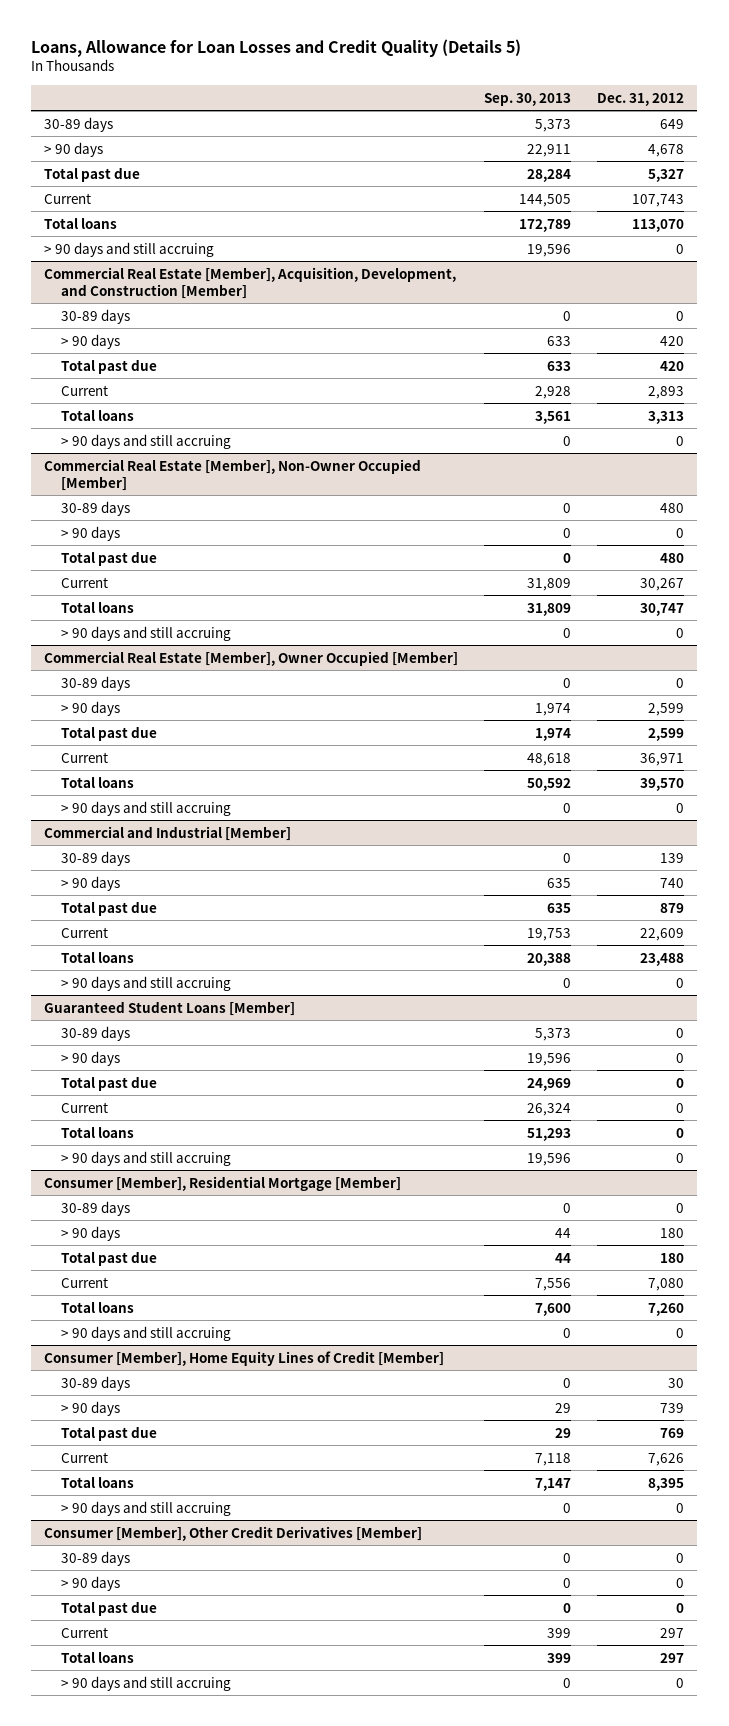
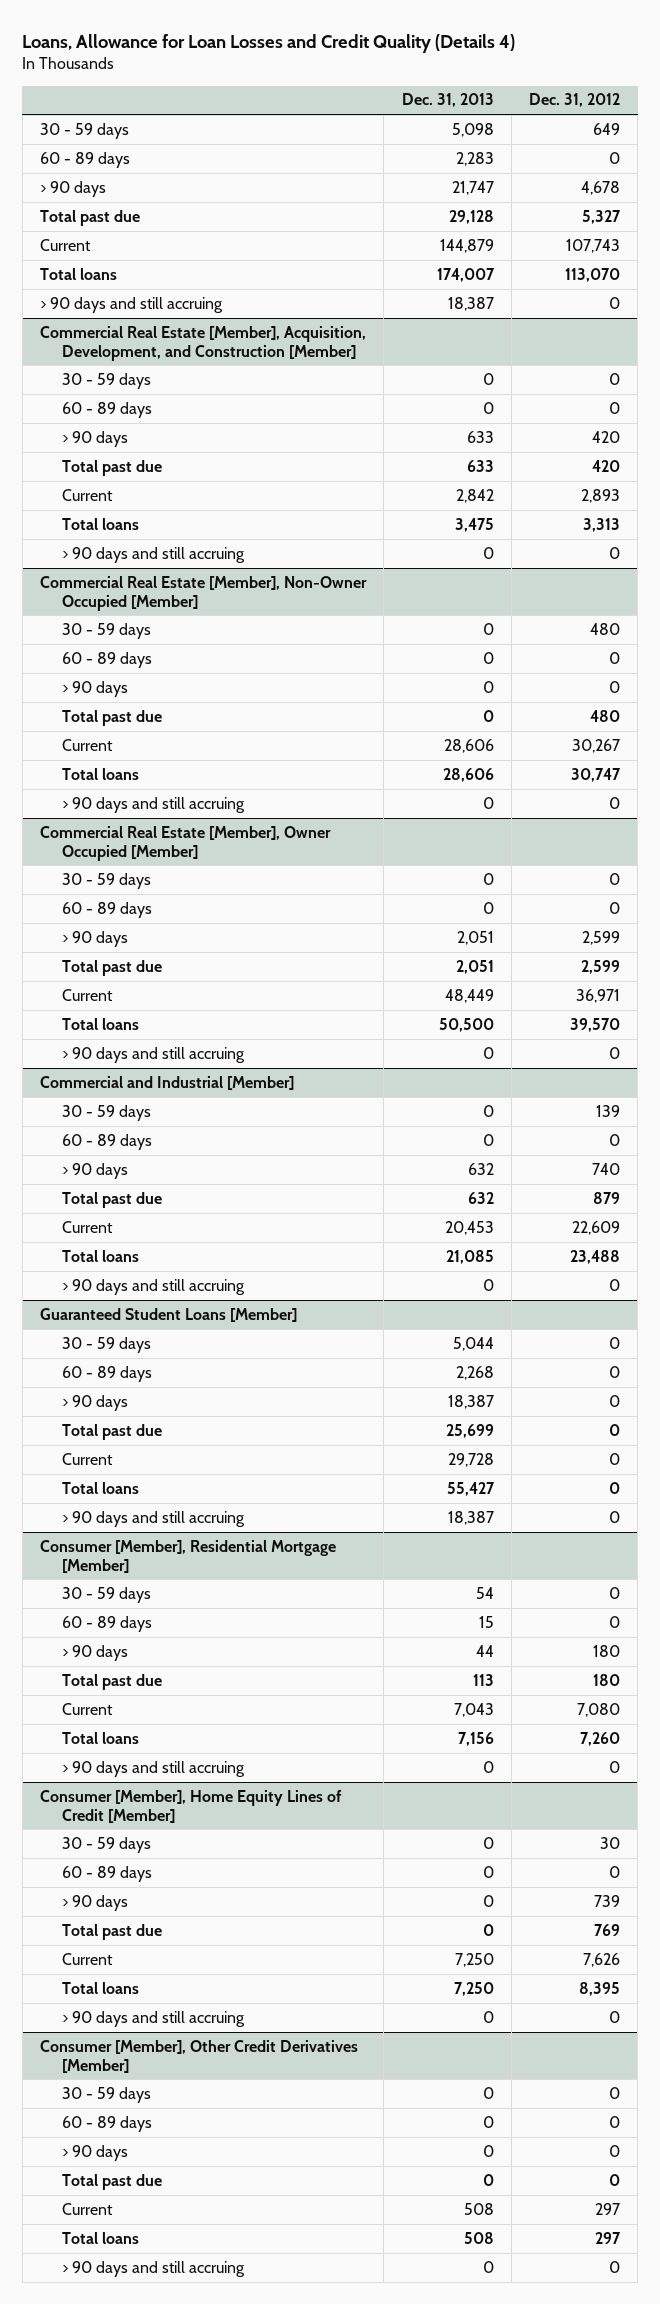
- Loans, Allowance for Loan Losses and Credit Quality (Details 5)
+ Loans, Allowance for Loan Losses and Credit Quality (Details 4)
- | Sep. 30, 2013 | Dec. 31, 2012
+ | Dec. 31, 2013 | Dec. 31, 2012
- 30-89 days | 5,373 | 649
+ 30 - 59 days | 5,098 | 649
+ 60 - 89 days | 2,283 | 0
@ Commercial Real Estate [Member], Acquisition, Development, and Construction [Member]
- 30-89 days | 0 | 0
+ 30 - 59 days | 0 | 0
+ 60 - 89 days | 0 | 0
@ Commercial Real Estate [Member], Non-Owner Occupied [Member]
- 30-89 days | 0 | 480
+ 30 - 59 days | 0 | 480
+ 60 - 89 days | 0 | 0
@ Commercial Real Estate [Member], Owner Occupied [Member]
- 30-89 days | 0 | 0
+ 30 - 59 days | 0 | 0
+ 60 - 89 days | 0 | 0
@ Commercial and Industrial [Member]
- 30-89 days | 0 | 139
+ 30 - 59 days | 0 | 139
+ 60 - 89 days | 0 | 0
@ Guaranteed Student Loans [Member]
- 30-89 days | 5,373 | 0
+ 30 - 59 days | 5,044 | 0
+ 60 - 89 days | 2,268 | 0
@ Consumer [Member], Residential Mortgage [Member]
- 30-89 days | 0 | 0
+ 30 - 59 days | 54 | 0
+ 60 - 89 days | 15 | 0
@ Consumer [Member], Home Equity Lines of Credit [Member]
- 30-89 days | 0 | 30
+ 30 - 59 days | 0 | 30
+ 60 - 89 days | 0 | 0
@ Consumer [Member], Other Credit Derivatives [Member]
- 30-89 days | 0 | 0
+ 30 - 59 days | 0 | 0
+ 60 - 89 days | 0 | 0

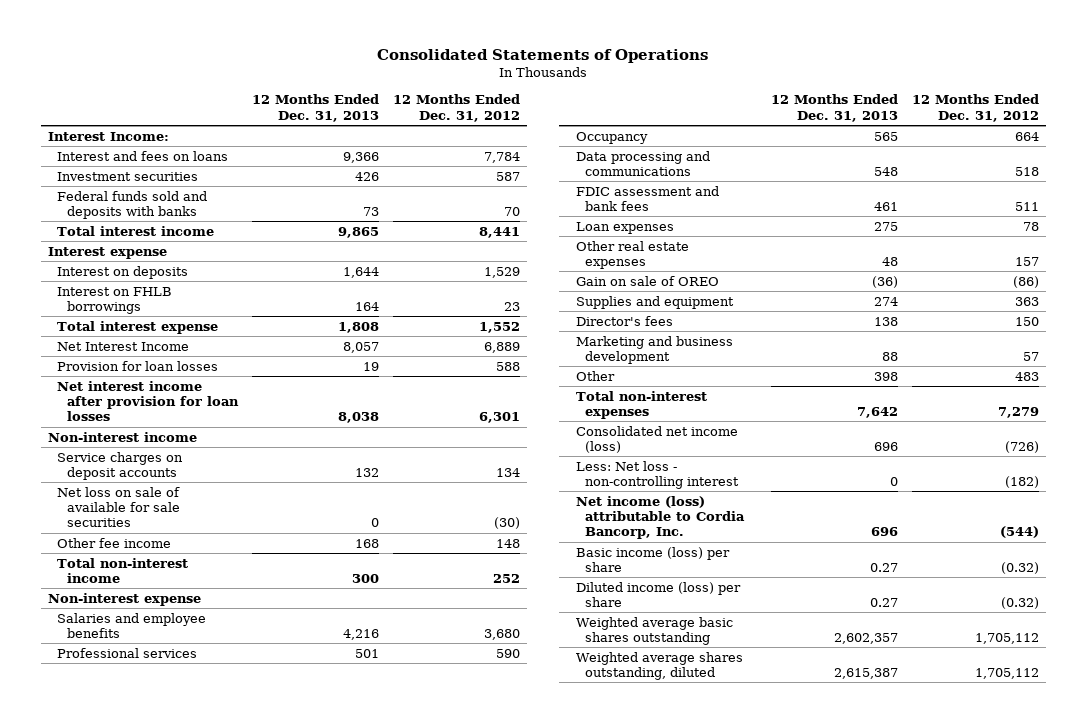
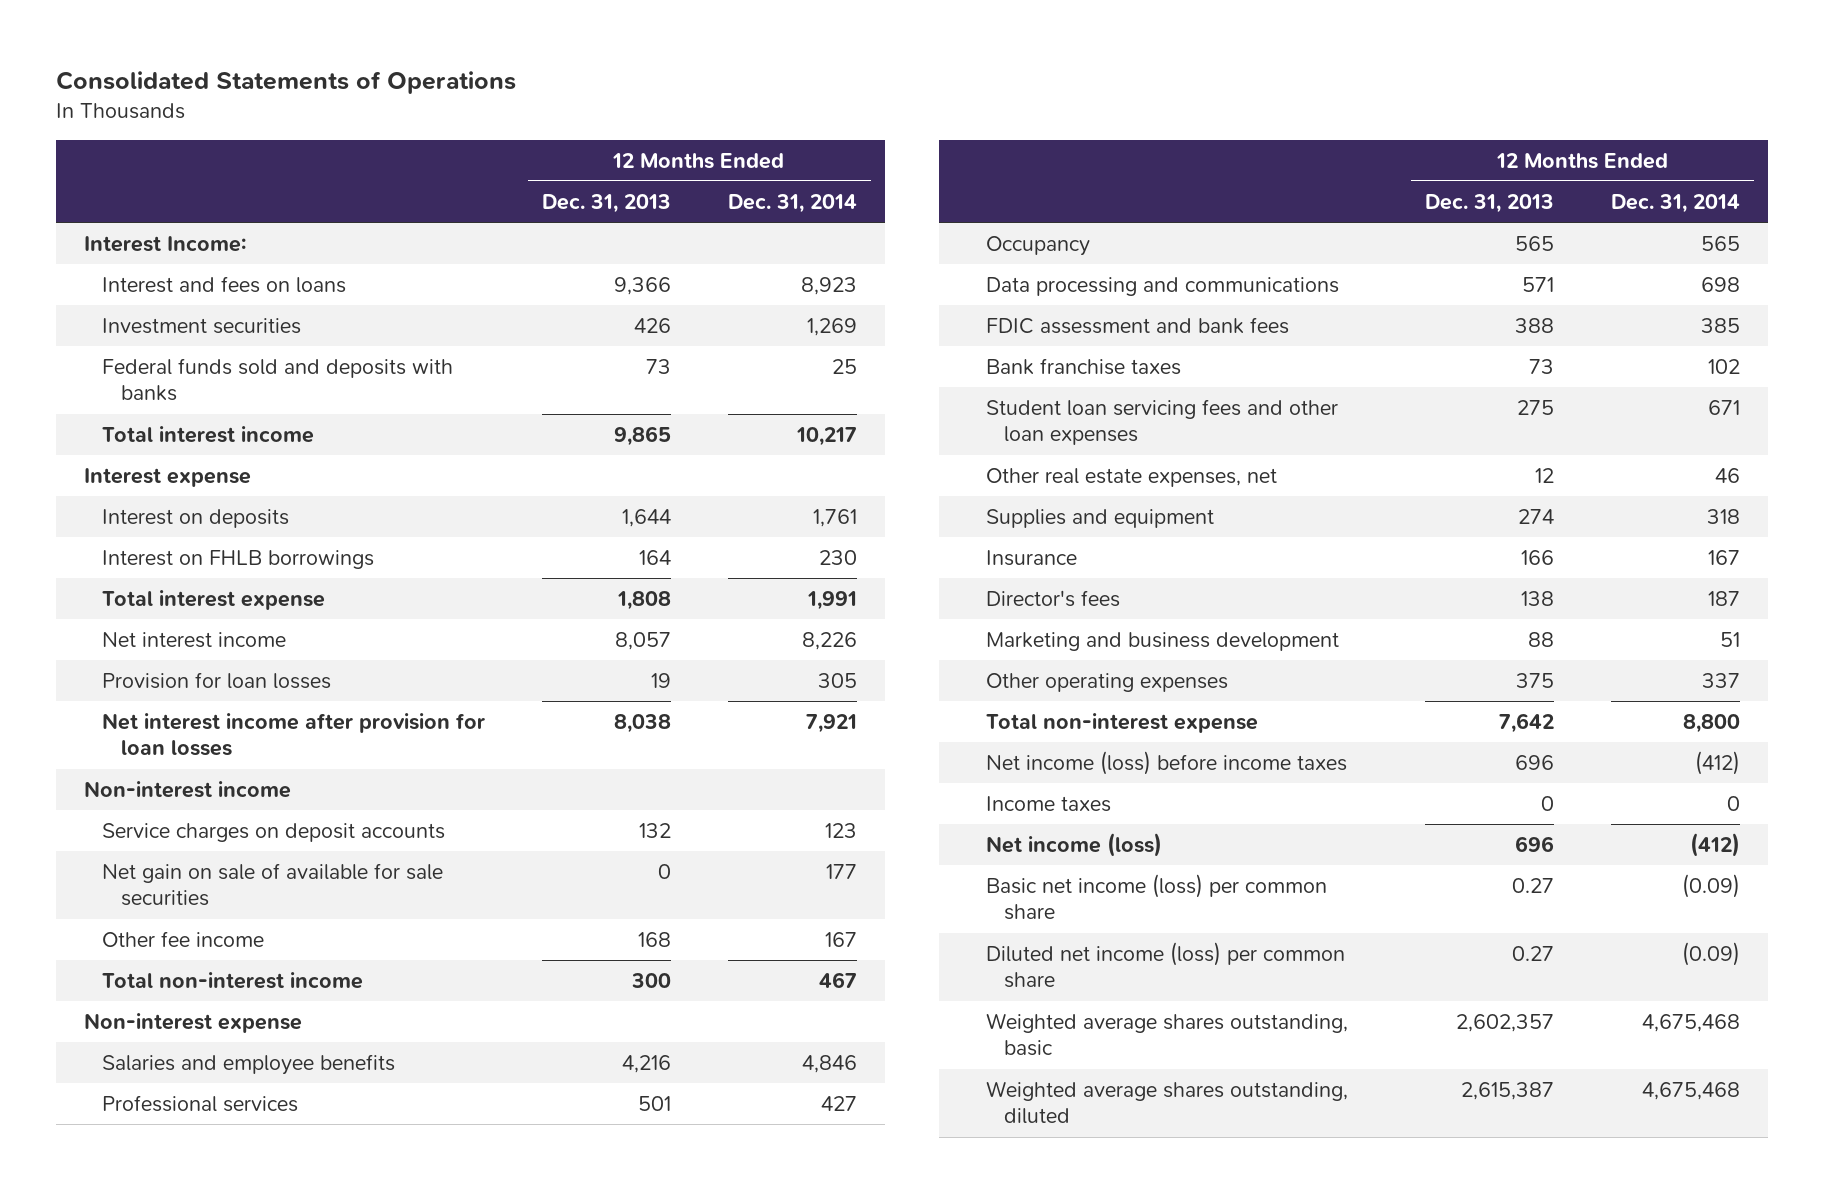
- | 12 Months Ended Dec. 31, 2013 | 12 Months Ended Dec. 31, 2012
+ | 12 Months Ended Dec. 31, 2013 | 12 Months Ended Dec. 31, 2014
- Net Interest Income | 8,057 | 6,889
+ Net interest income | 8,057 | 8,226
- Net loss on sale of available for sale securities | 0 | (30)
+ Net gain on sale of available for sale securities | 0 | 177
- Data processing and communications | 548 | 518
- FDIC assessment and bank fees | 461 | 511
- Loan expenses | 275 | 78
- Other real estate expenses | 48 | 157
- Gain on sale of OREO | (36) | (86)
+ Data processing and communications | 571 | 698
+ FDIC assessment and bank fees | 388 | 385
+ Bank franchise taxes | 73 | 102
+ Student loan servicing fees and other loan expenses | 275 | 671
+ Other real estate expenses, net | 12 | 46
+ Insurance | 166 | 167
- Other | 398 | 483
- Total non-interest expenses | 7,642 | 7,279
- Consolidated net income (loss) | 696 | (726)
- Less: Net loss - non-controlling interest | 0 | (182)
- Net income (loss) attributable to Cordia Bancorp, Inc. | 696 | (544)
- Basic income (loss) per share | 0.27 | (0.32)
- Diluted income (loss) per share | 0.27 | (0.32)
- Weighted average basic shares outstanding | 2,602,357 | 1,705,112
+ Other operating expenses | 375 | 337
+ Total non-interest expense | 7,642 | 8,800
+ Net income (loss) before income taxes | 696 | (412)
+ Income taxes | 0 | 0
+ Net income (loss) | 696 | (412)
+ Basic net income (loss) per common share | 0.27 | (0.09)
+ Diluted net income (loss) per common share | 0.27 | (0.09)
+ Weighted average shares outstanding, basic | 2,602,357 | 4,675,468

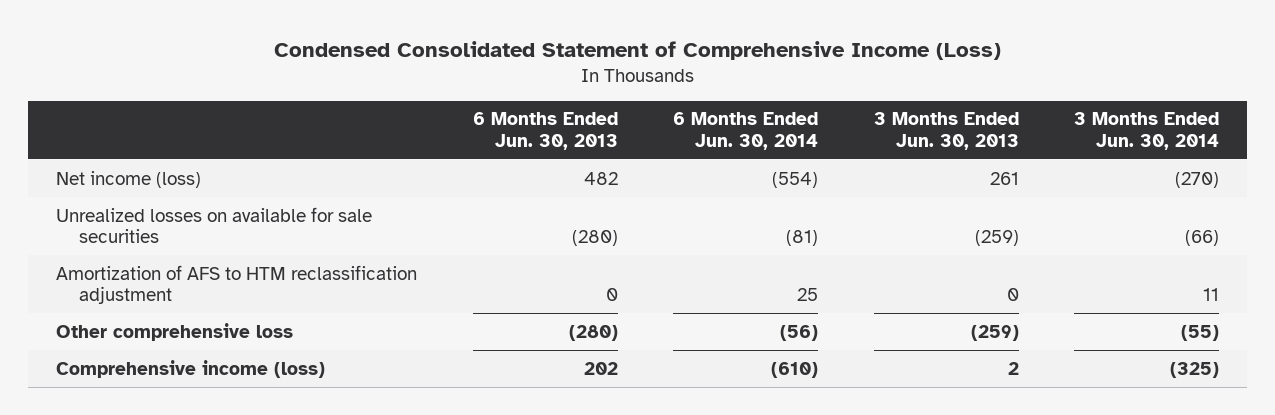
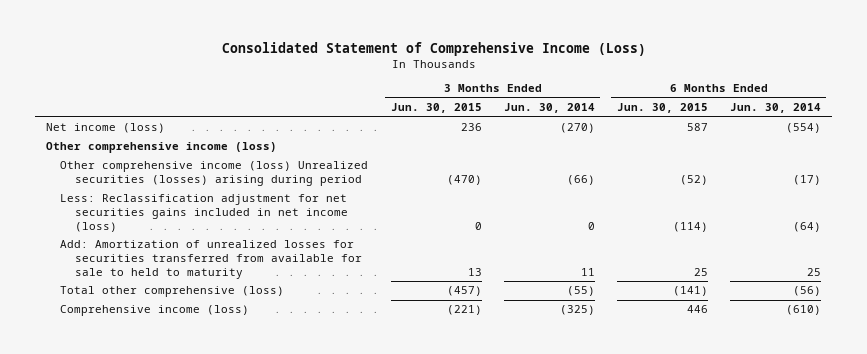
- Condensed Consolidated Statement of Comprehensive Income (Loss)
+ Consolidated Statement of Comprehensive Income (Loss)
- | 6 Months Ended Jun. 30, 2013 | 6 Months Ended Jun. 30, 2014 | 3 Months Ended Jun. 30, 2013 | 3 Months Ended Jun. 30, 2014
+ | 3 Months Ended Jun. 30, 2015 | 3 Months Ended Jun. 30, 2014 | 6 Months Ended Jun. 30, 2015 | 6 Months Ended Jun. 30, 2014
- Unrealized losses on available for sale securities | (280) | (81) | (259) | (66)
- Amortization of AFS to HTM reclassification adjustment | 0 | 25 | 0 | 11
- Other comprehensive loss | (280) | (56) | (259) | (55)
+ Other comprehensive income (loss)
+ Other comprehensive income (loss) Unrealized securities (losses) arising during period | (470) | (66) | (52) | (17)
+ Less: Reclassification adjustment for net securities gains included in net income (loss) | 0 | 0 | (114) | (64)
+ Add: Amortization of unrealized losses for securities transferred from available for sale to held to maturity | 13 | 11 | 25 | 25
+ Total other comprehensive (loss) | (457) | (55) | (141) | (56)

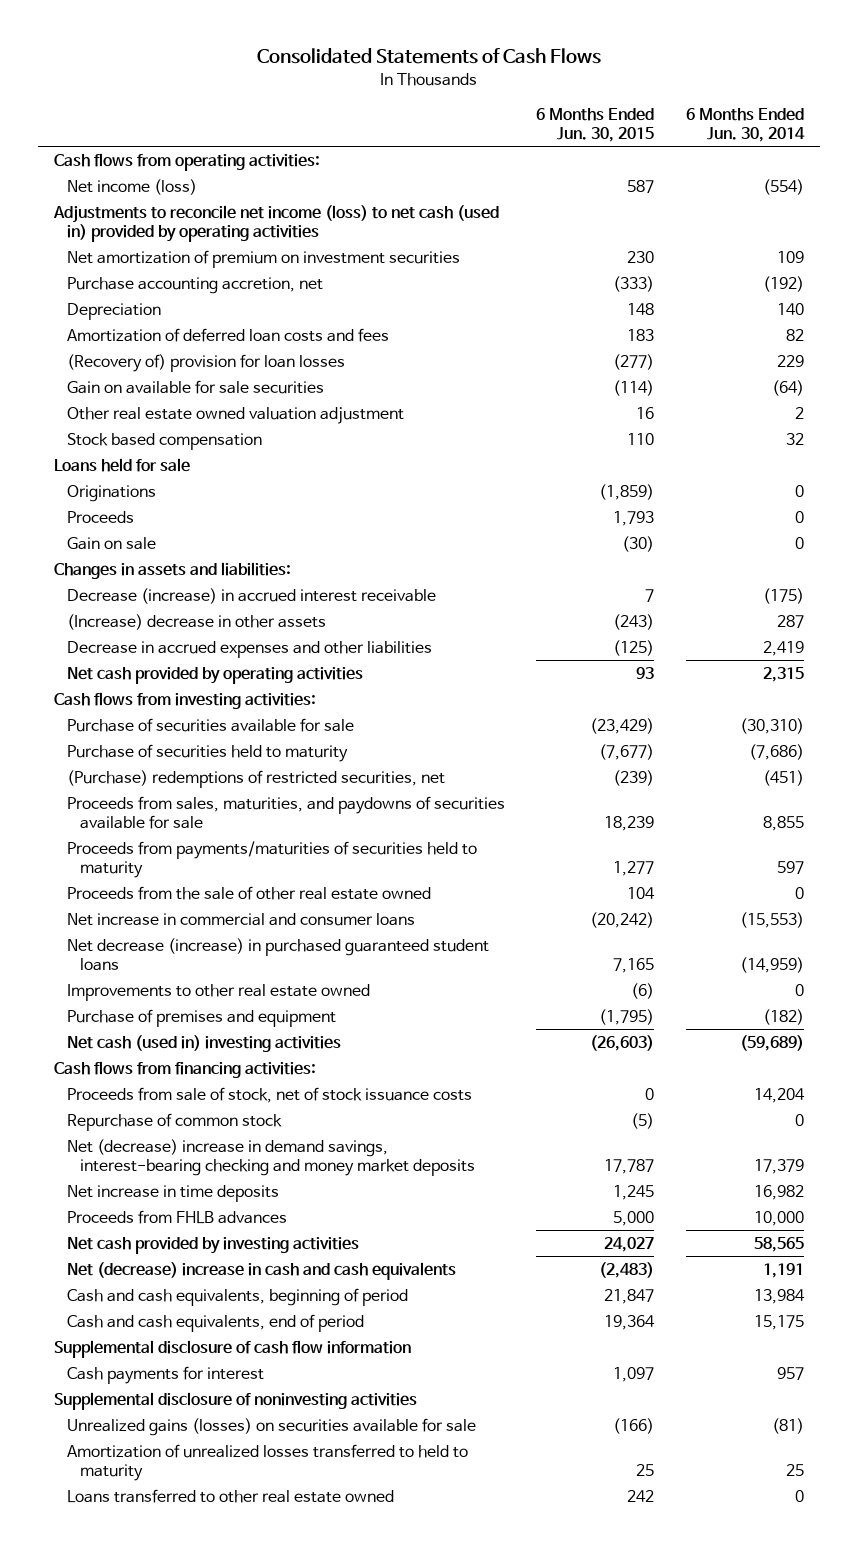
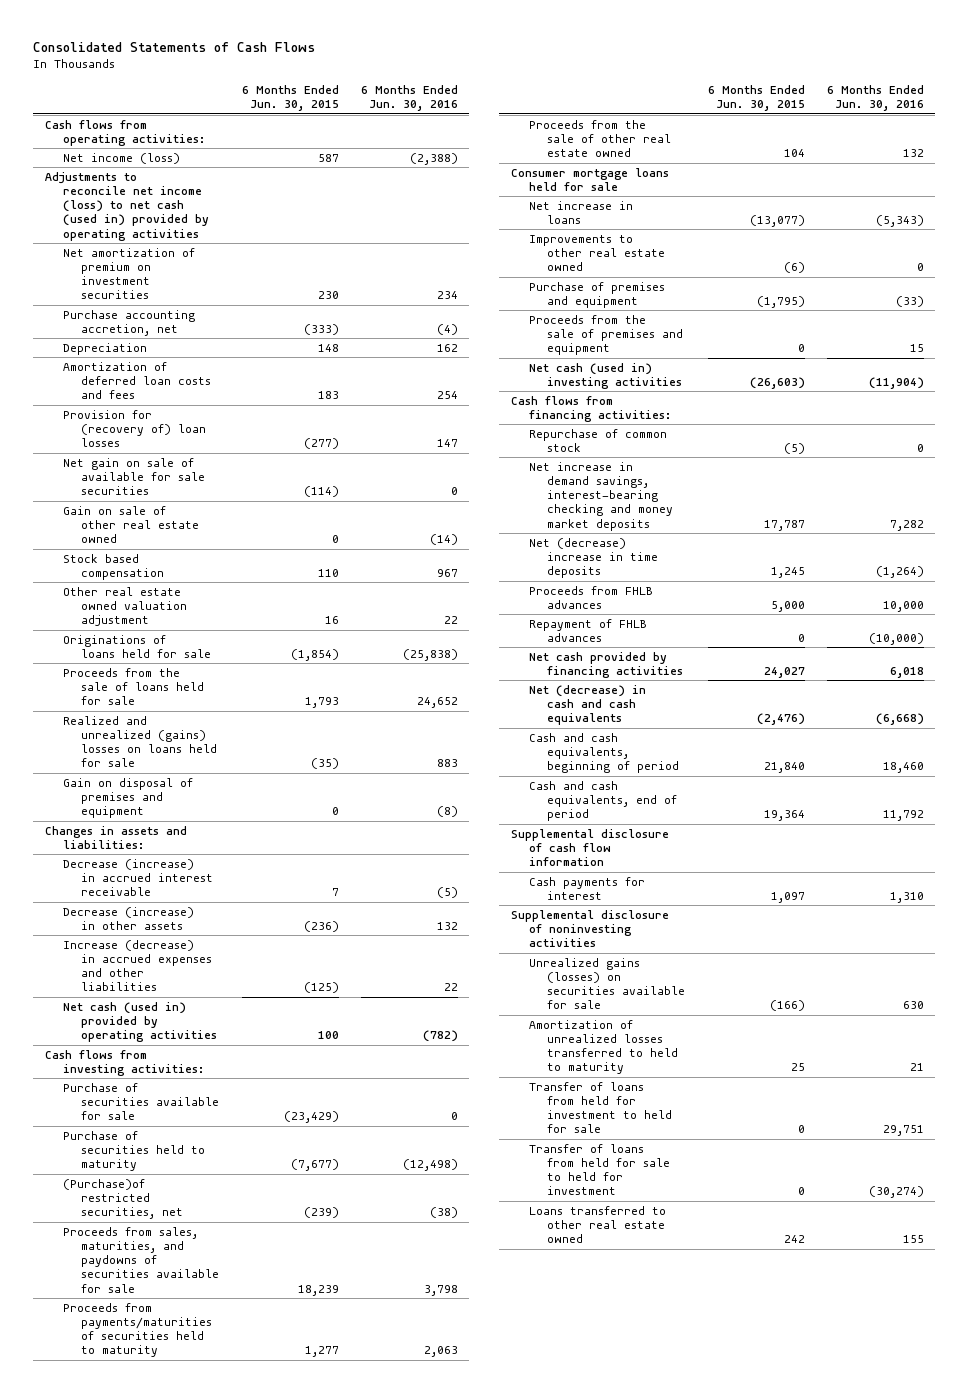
- | 6 Months Ended Jun. 30, 2015 | 6 Months Ended Jun. 30, 2014
+ | 6 Months Ended Jun. 30, 2015 | 6 Months Ended Jun. 30, 2016
- (Recovery of) provision for loan losses | (277) | 229
- Gain on available for sale securities | (114) | (64)
+ Provision for (recovery of) loan losses | (277) | 147
+ Net gain on sale of available for sale securities | (114) | 0
+ Gain on sale of other real estate owned | 0 | (14)
- Loans held for sale
- Originations | (1,859) | 0
- Proceeds | 1,793 | 0
- Gain on sale | (30) | 0
moved down: Other real estate owned valuation adjustment | 16 | 22
+ Originations of loans held for sale | (1,854) | (25,838)
+ Proceeds from the sale of loans held for sale | 1,793 | 24,652
+ Realized and unrealized (gains) losses on loans held for sale | (35) | 883
+ Gain on disposal of premises and equipment | 0 | (8)
- (Increase) decrease in other assets | (243) | 287
- Decrease in accrued expenses and other liabilities | (125) | 2,419
- Net cash provided by operating activities | 93 | 2,315
+ Decrease (increase) in other assets | (236) | 132
+ Increase (decrease) in accrued expenses and other liabilities | (125) | 22
+ Net cash (used in) provided by operating activities | 100 | (782)
- (Purchase) redemptions of restricted securities, net | (239) | (451)
+ (Purchase)of restricted securities, net | (239) | (38)
- Net increase in commercial and consumer loans | (20,242) | (15,553)
- Net decrease (increase) in purchased guaranteed student loans | 7,165 | (14,959)
+ Consumer mortgage loans held for sale
+ Net increase in loans | (13,077) | (5,343)
+ Proceeds from the sale of premises and equipment | 0 | 15
- Proceeds from sale of stock, net of stock issuance costs | 0 | 14,204
- Net (decrease) increase in demand savings, interest-bearing checking and money market deposits | 17,787 | 17,379
- Net increase in time deposits | 1,245 | 16,982
+ Net increase in demand savings, interest-bearing checking and money market deposits | 17,787 | 7,282
+ Net (decrease) increase in time deposits | 1,245 | (1,264)
- Net cash provided by investing activities | 24,027 | 58,565
- Net (decrease) increase in cash and cash equivalents | (2,483) | 1,191
- Cash and cash equivalents, beginning of period | 21,847 | 13,984
+ Repayment of FHLB advances | 0 | (10,000)
+ Net cash provided by financing activities | 24,027 | 6,018
+ Net (decrease) in cash and cash equivalents | (2,476) | (6,668)
+ Cash and cash equivalents, beginning of period | 21,840 | 18,460
+ Transfer of loans from held for investment to held for sale | 0 | 29,751
+ Transfer of loans from held for sale to held for investment | 0 | (30,274)

